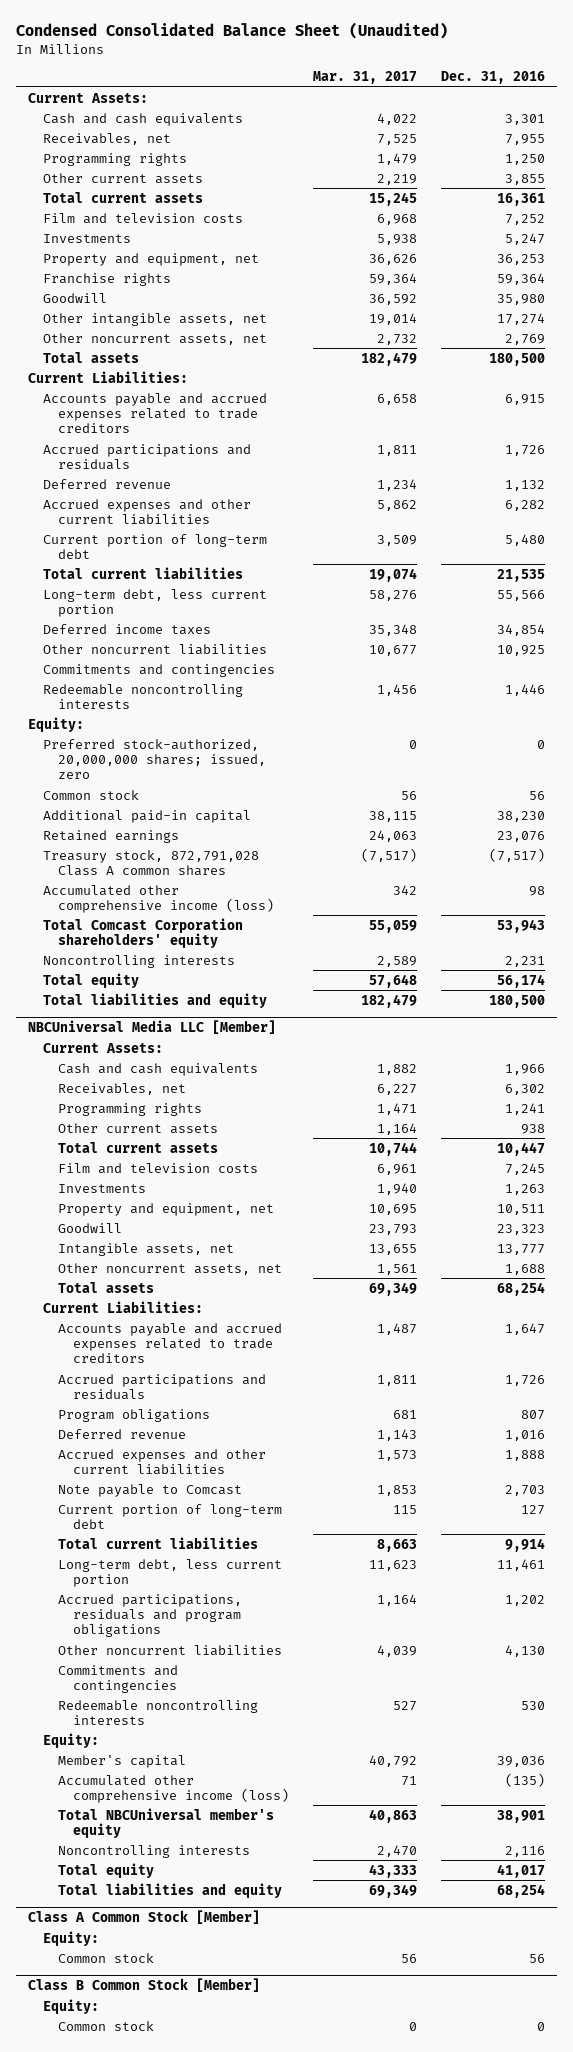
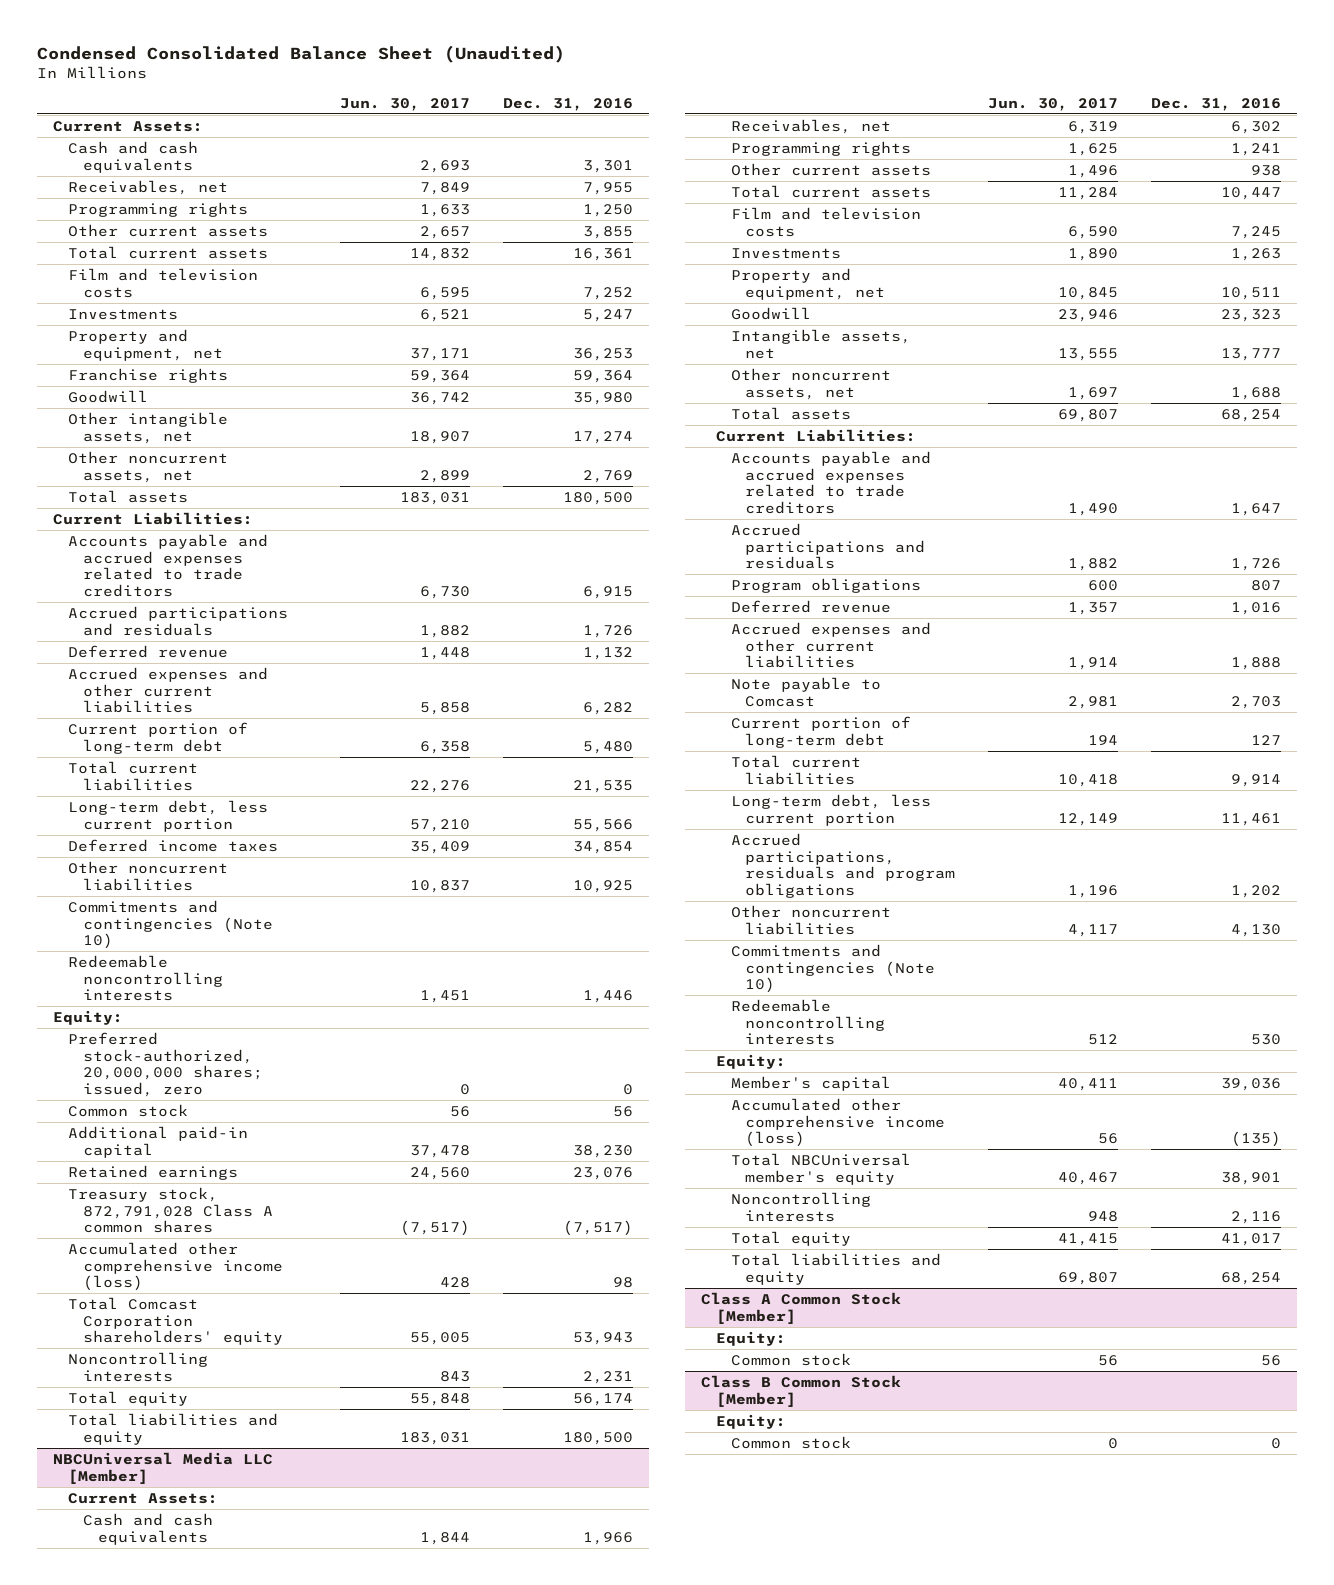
- | Mar. 31, 2017 | Dec. 31, 2016
+ | Jun. 30, 2017 | Dec. 31, 2016
- Commitments and contingencies
+ Commitments and contingencies (Note 10)
@ NBCUniversal Media LLC [Member]
- Commitments and contingencies
+ Commitments and contingencies (Note 10)

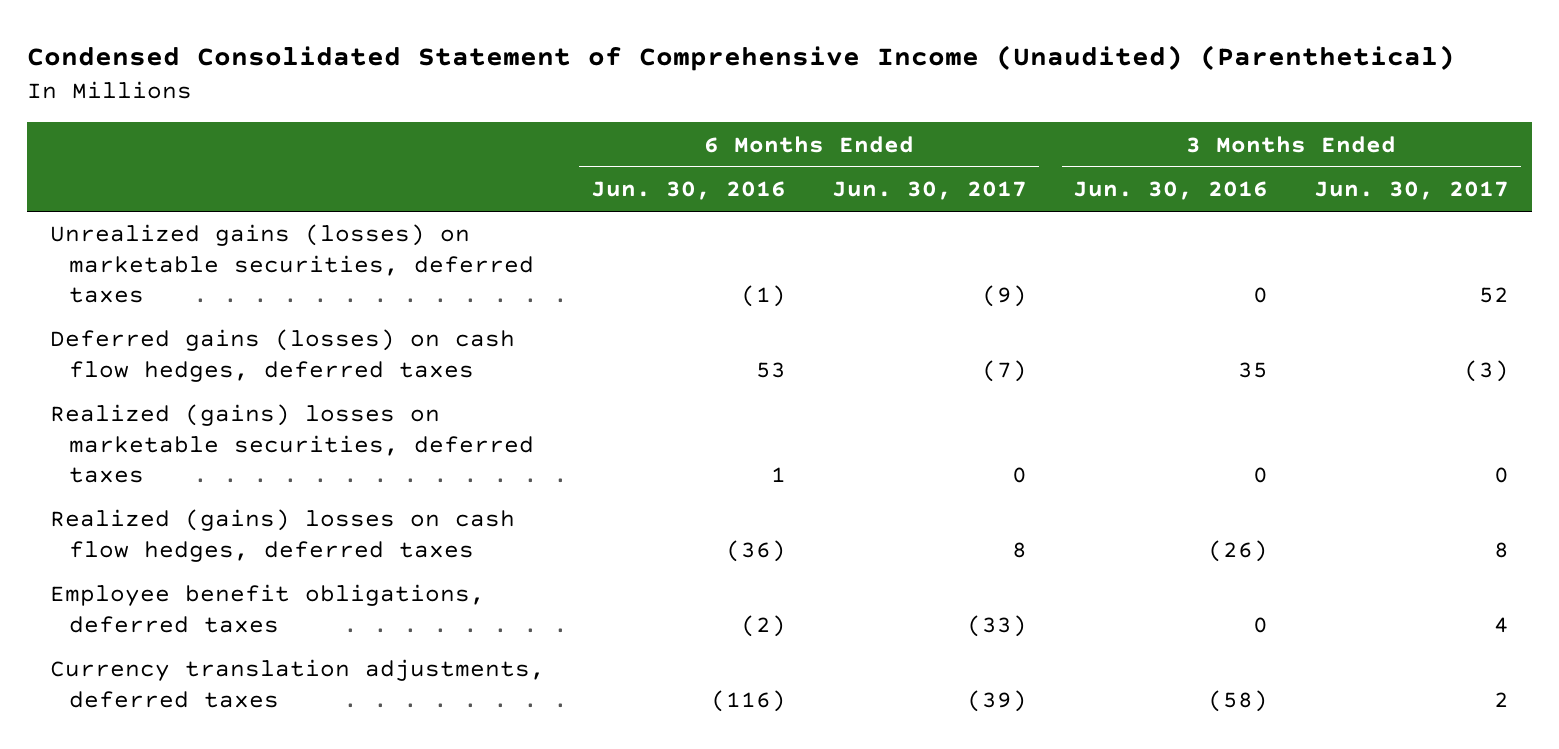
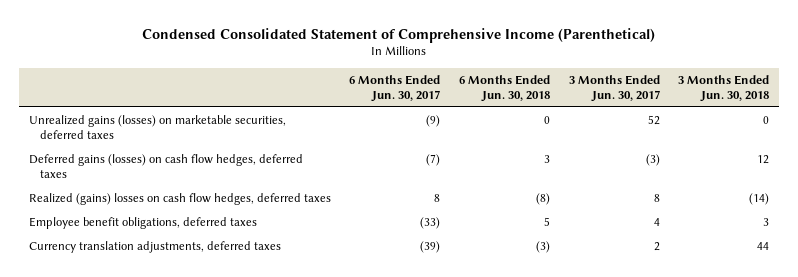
- Condensed Consolidated Statement of Comprehensive Income (Unaudited) (Parenthetical)
+ Condensed Consolidated Statement of Comprehensive Income (Parenthetical)
- | 6 Months Ended Jun. 30, 2016 | 6 Months Ended Jun. 30, 2017 | 3 Months Ended Jun. 30, 2016 | 3 Months Ended Jun. 30, 2017
+ | 6 Months Ended Jun. 30, 2017 | 6 Months Ended Jun. 30, 2018 | 3 Months Ended Jun. 30, 2017 | 3 Months Ended Jun. 30, 2018
- Realized (gains) losses on marketable securities, deferred taxes | 1 | 0 | 0 | 0

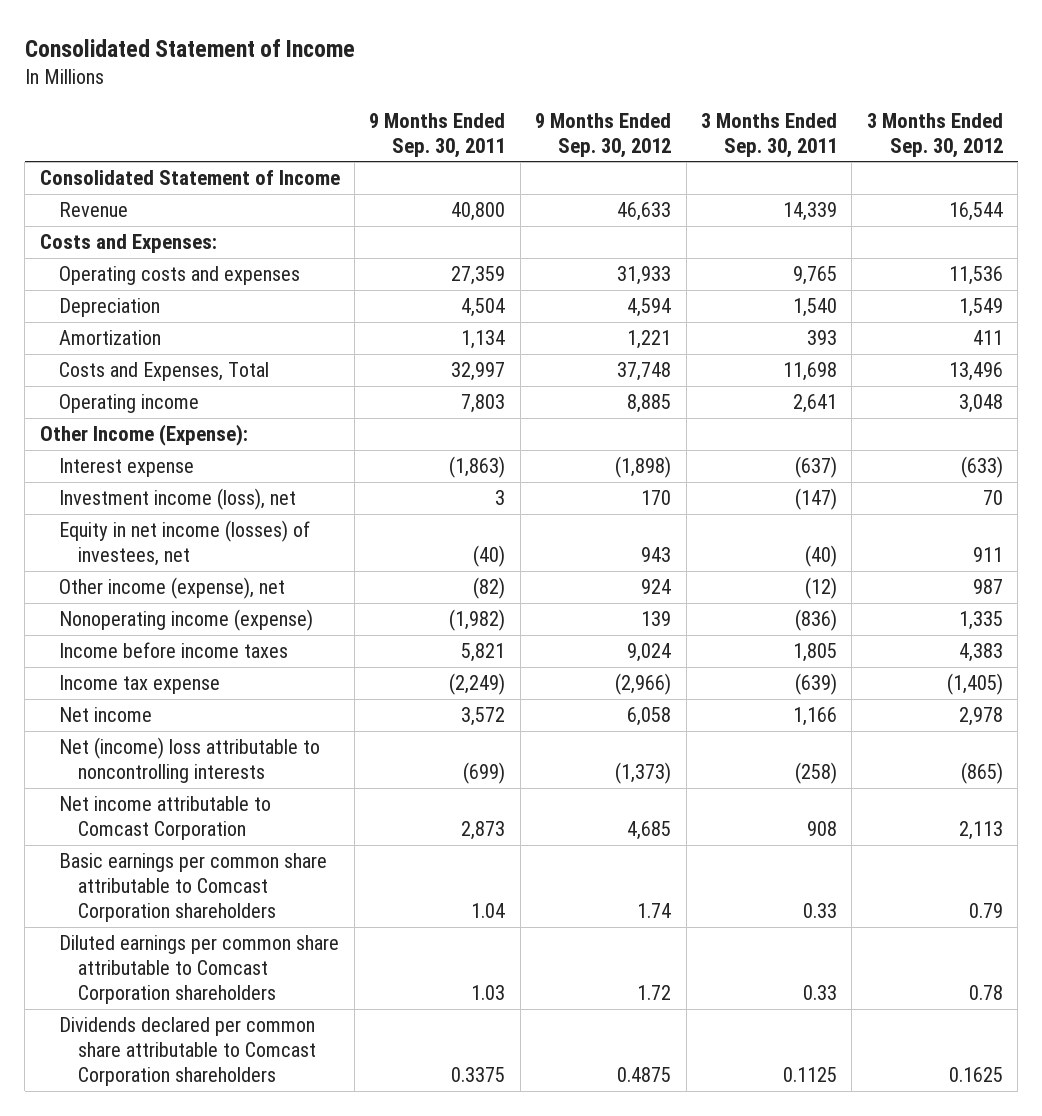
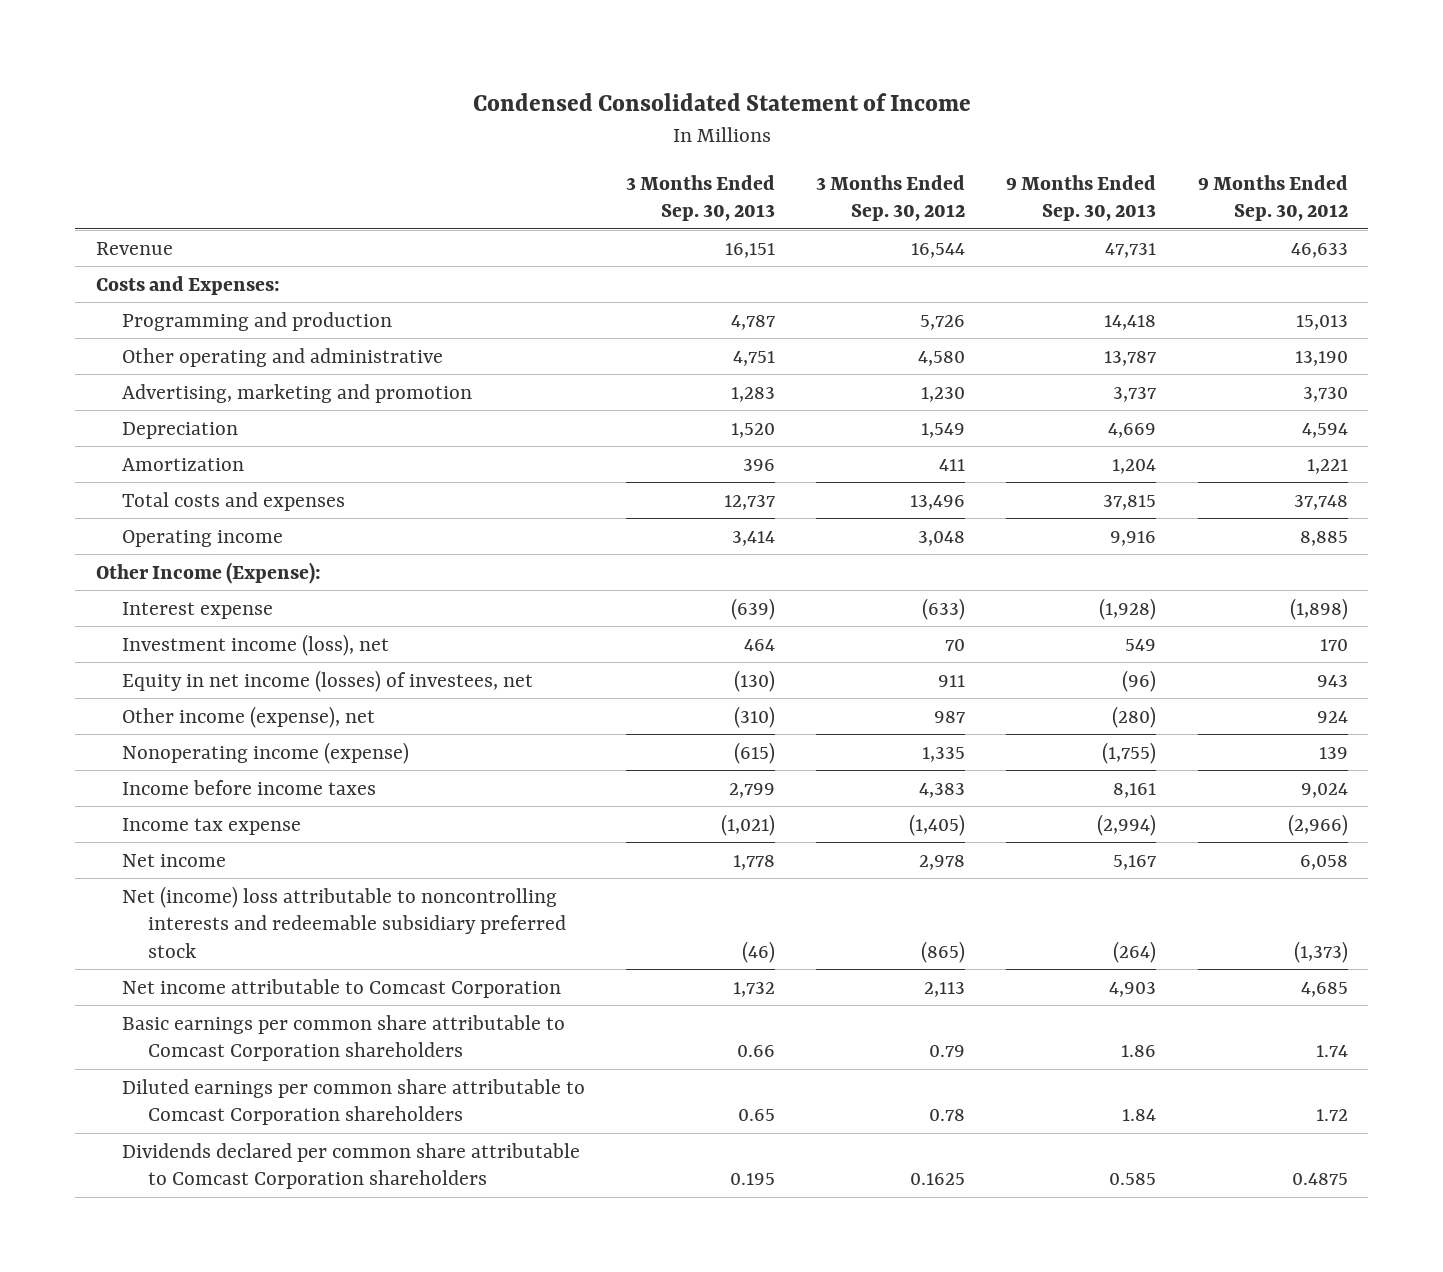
- Consolidated Statement of Income
+ Condensed Consolidated Statement of Income
- | 9 Months Ended Sep. 30, 2011 | 9 Months Ended Sep. 30, 2012 | 3 Months Ended Sep. 30, 2011 | 3 Months Ended Sep. 30, 2012
+ | 3 Months Ended Sep. 30, 2013 | 3 Months Ended Sep. 30, 2012 | 9 Months Ended Sep. 30, 2013 | 9 Months Ended Sep. 30, 2012
- Consolidated Statement of Income
- Operating costs and expenses | 27,359 | 31,933 | 9,765 | 11,536
+ Programming and production | 4,787 | 5,726 | 14,418 | 15,013
+ Other operating and administrative | 4,751 | 4,580 | 13,787 | 13,190
+ Advertising, marketing and promotion | 1,283 | 1,230 | 3,737 | 3,730
- Costs and Expenses, Total | 32,997 | 37,748 | 11,698 | 13,496
+ Total costs and expenses | 12,737 | 13,496 | 37,815 | 37,748
- Net (income) loss attributable to noncontrolling interests | (699) | (1,373) | (258) | (865)
+ Net (income) loss attributable to noncontrolling interests and redeemable subsidiary preferred stock | (46) | (865) | (264) | (1,373)

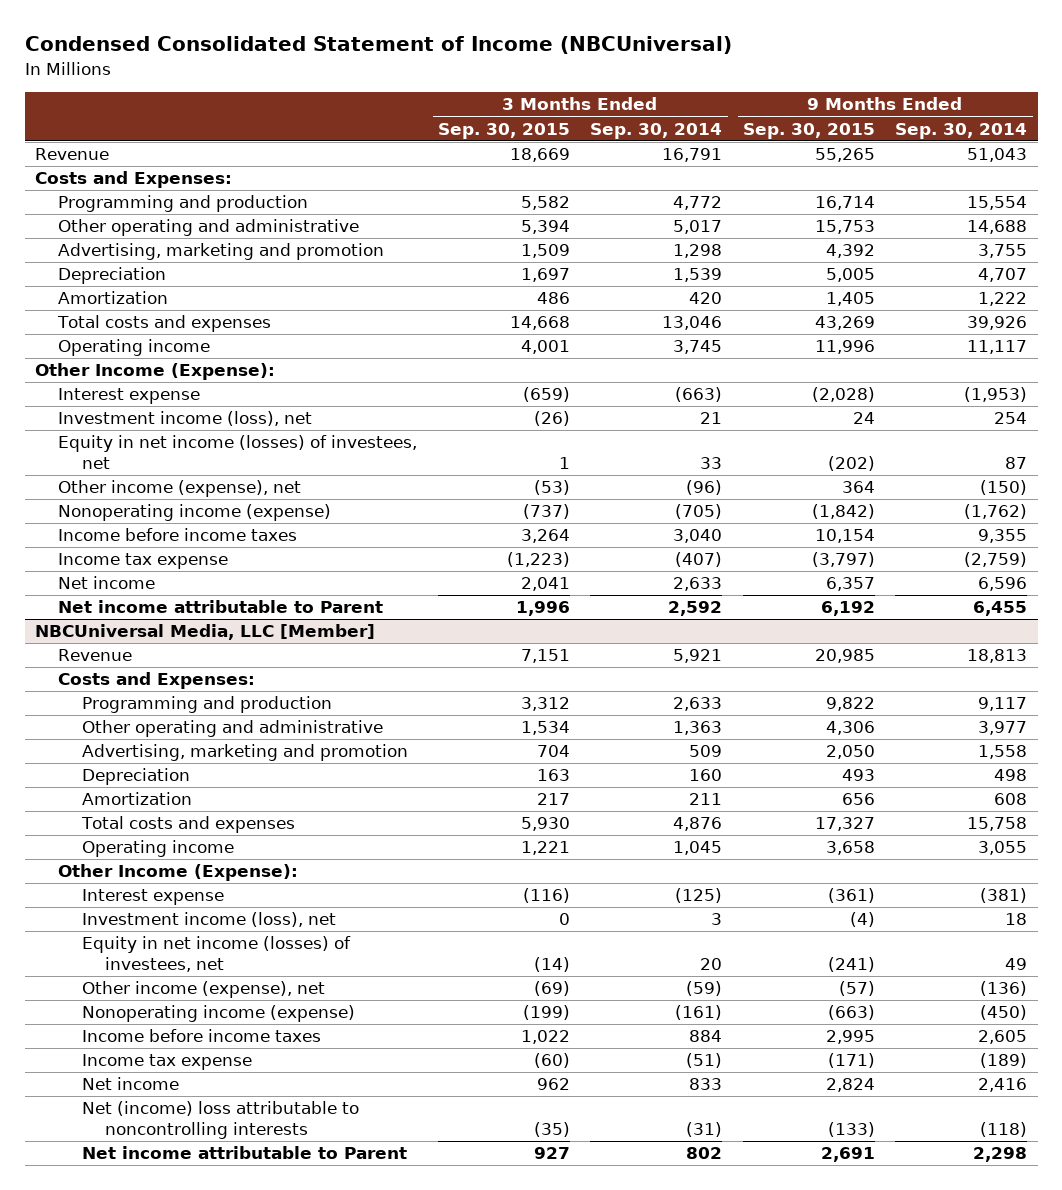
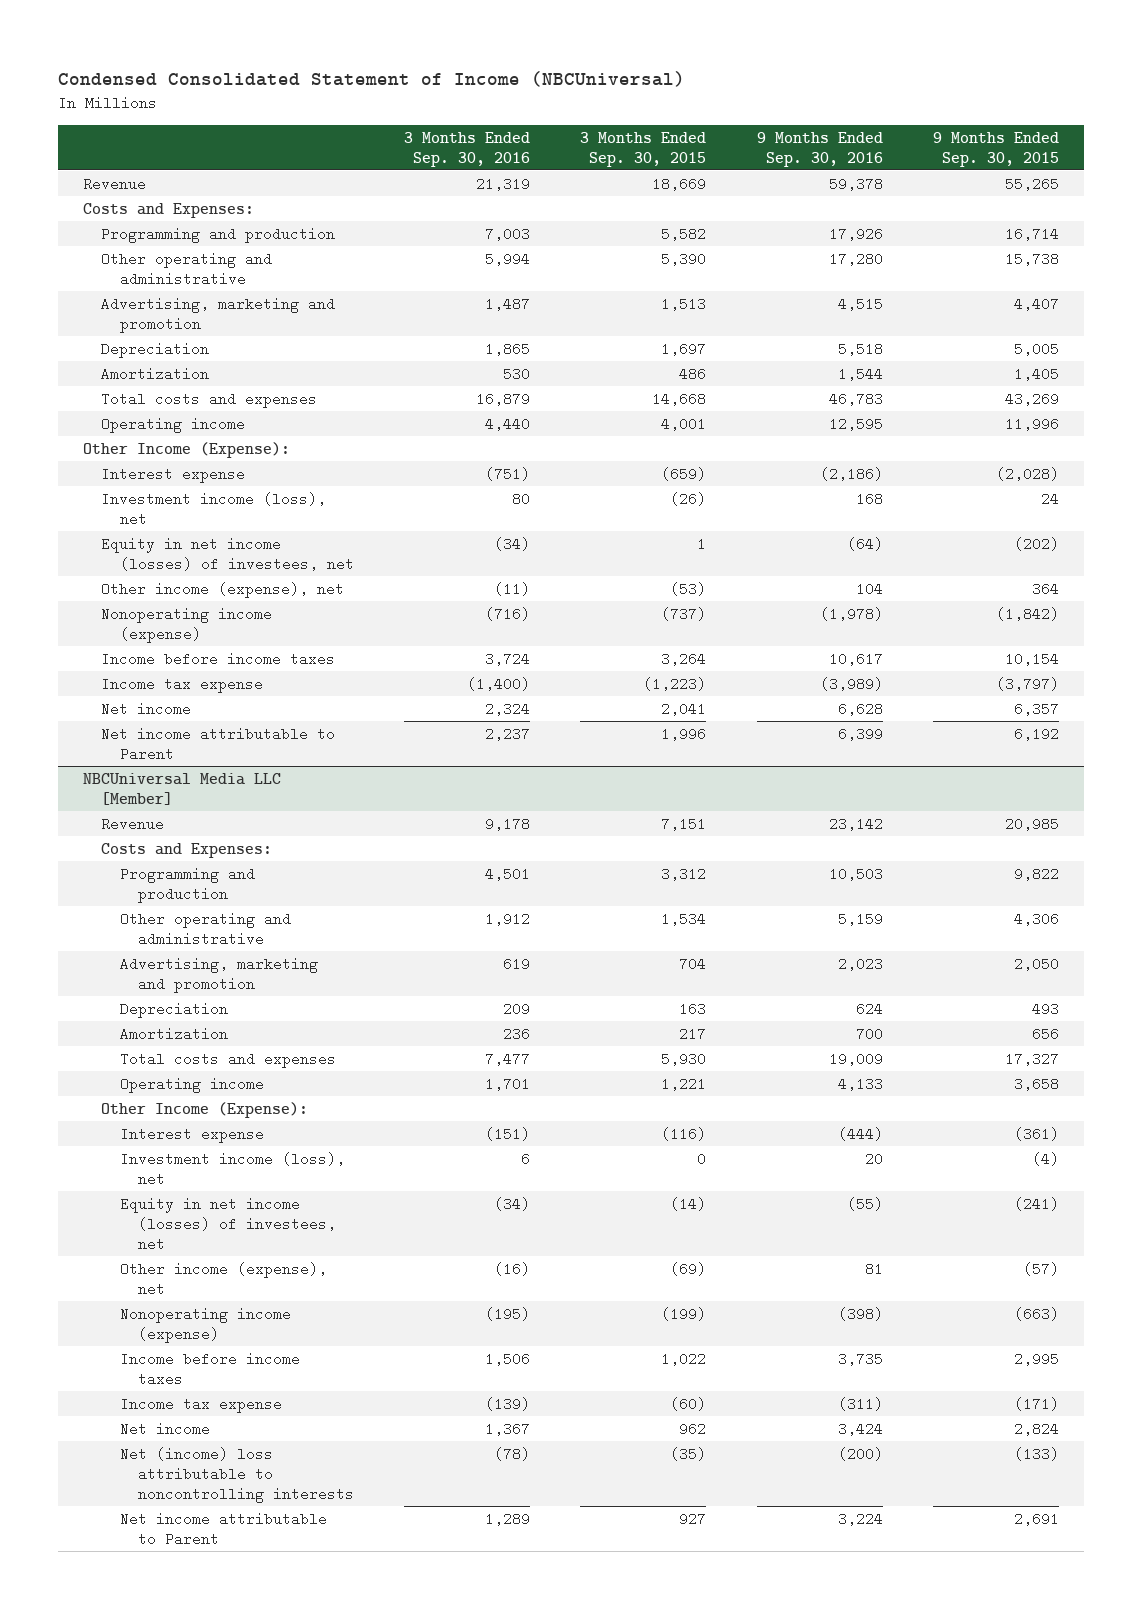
- | 3 Months Ended Sep. 30, 2015 | 3 Months Ended Sep. 30, 2014 | 9 Months Ended Sep. 30, 2015 | 9 Months Ended Sep. 30, 2014
+ | 3 Months Ended Sep. 30, 2016 | 3 Months Ended Sep. 30, 2015 | 9 Months Ended Sep. 30, 2016 | 9 Months Ended Sep. 30, 2015
- Other operating and administrative | 5,394 | 5,017 | 15,753 | 14,688
- Advertising, marketing and promotion | 1,509 | 1,298 | 4,392 | 3,755
+ Other operating and administrative | 5,994 | 5,390 | 17,280 | 15,738
+ Advertising, marketing and promotion | 1,487 | 1,513 | 4,515 | 4,407
- NBCUniversal Media, LLC [Member]
+ NBCUniversal Media LLC [Member]

